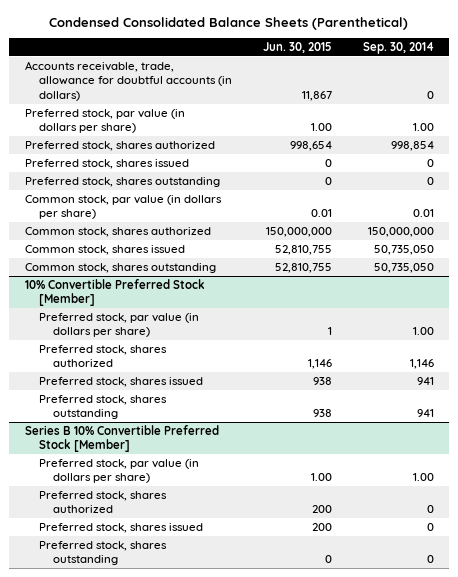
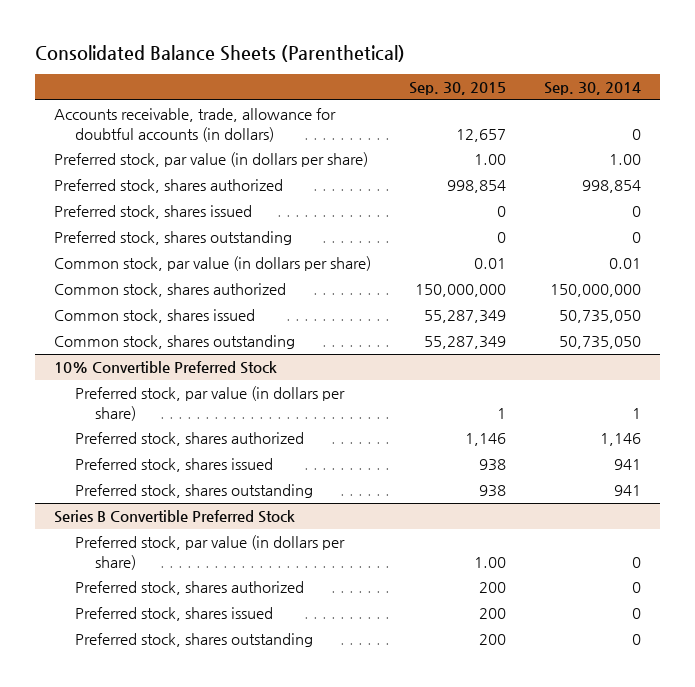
- Condensed Consolidated Balance Sheets (Parenthetical)
+ Consolidated Balance Sheets (Parenthetical)
- | Jun. 30, 2015 | Sep. 30, 2014
+ | Sep. 30, 2015 | Sep. 30, 2014
- 10% Convertible Preferred Stock [Member]
- Preferred stock, par value (in dollars per share) | 1 | 1.00
+ 10% Convertible Preferred Stock
+ Preferred stock, par value (in dollars per share) | 1 | 1
- Series B 10% Convertible Preferred Stock [Member]
- Preferred stock, par value (in dollars per share) | 1.00 | 1.00
+ Series B Convertible Preferred Stock
+ Preferred stock, par value (in dollars per share) | 1.00 | 0

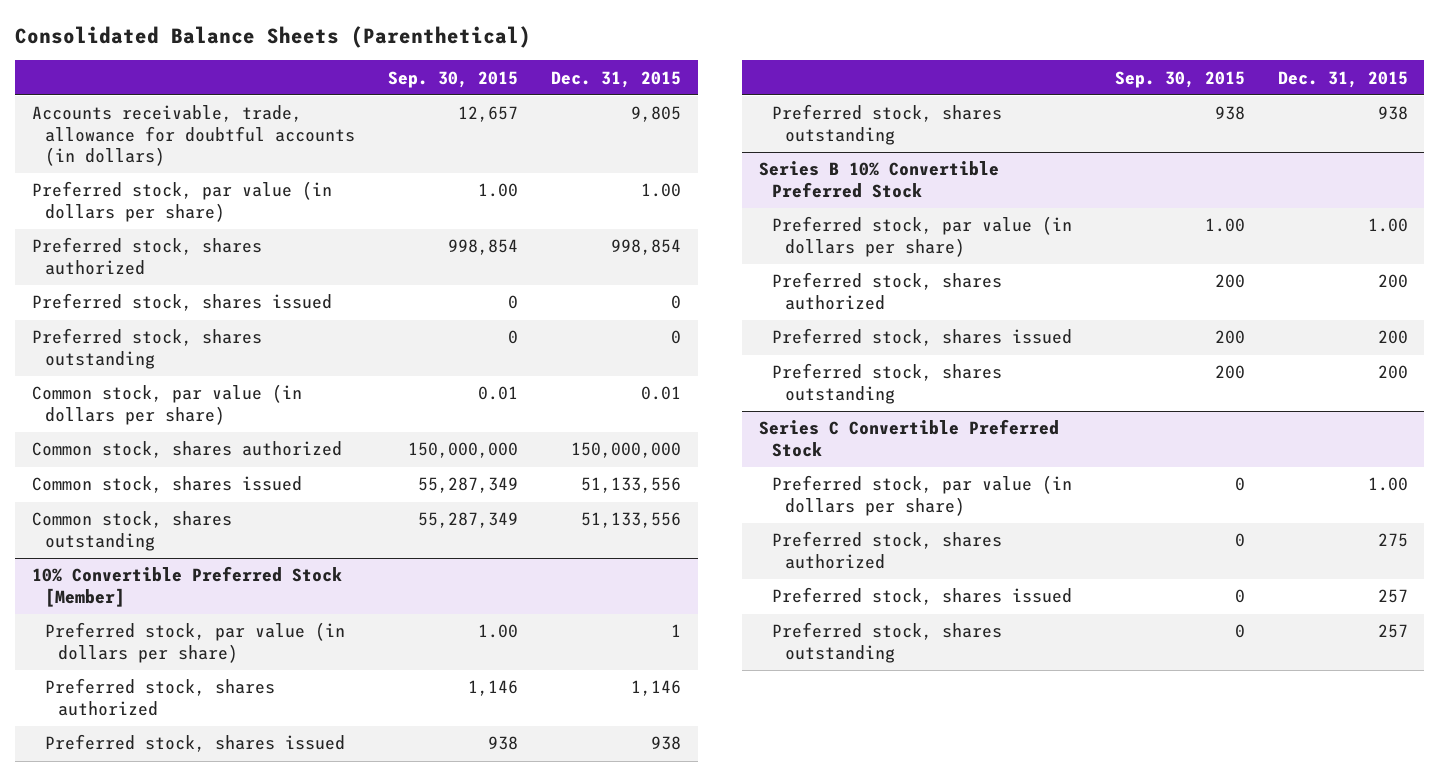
- | Sep. 30, 2015 | Sep. 30, 2014
+ | Sep. 30, 2015 | Dec. 31, 2015
- 10% Convertible Preferred Stock
- Preferred stock, par value (in dollars per share) | 1 | 1
+ 10% Convertible Preferred Stock [Member]
+ Preferred stock, par value (in dollars per share) | 1.00 | 1
- Series B Convertible Preferred Stock
+ Series B 10% Convertible Preferred Stock
+ Series C Convertible Preferred Stock
+ Preferred stock, par value (in dollars per share) | 0 | 1.00
+ Preferred stock, shares authorized | 0 | 275
+ Preferred stock, shares issued | 0 | 257
+ Preferred stock, shares outstanding | 0 | 257

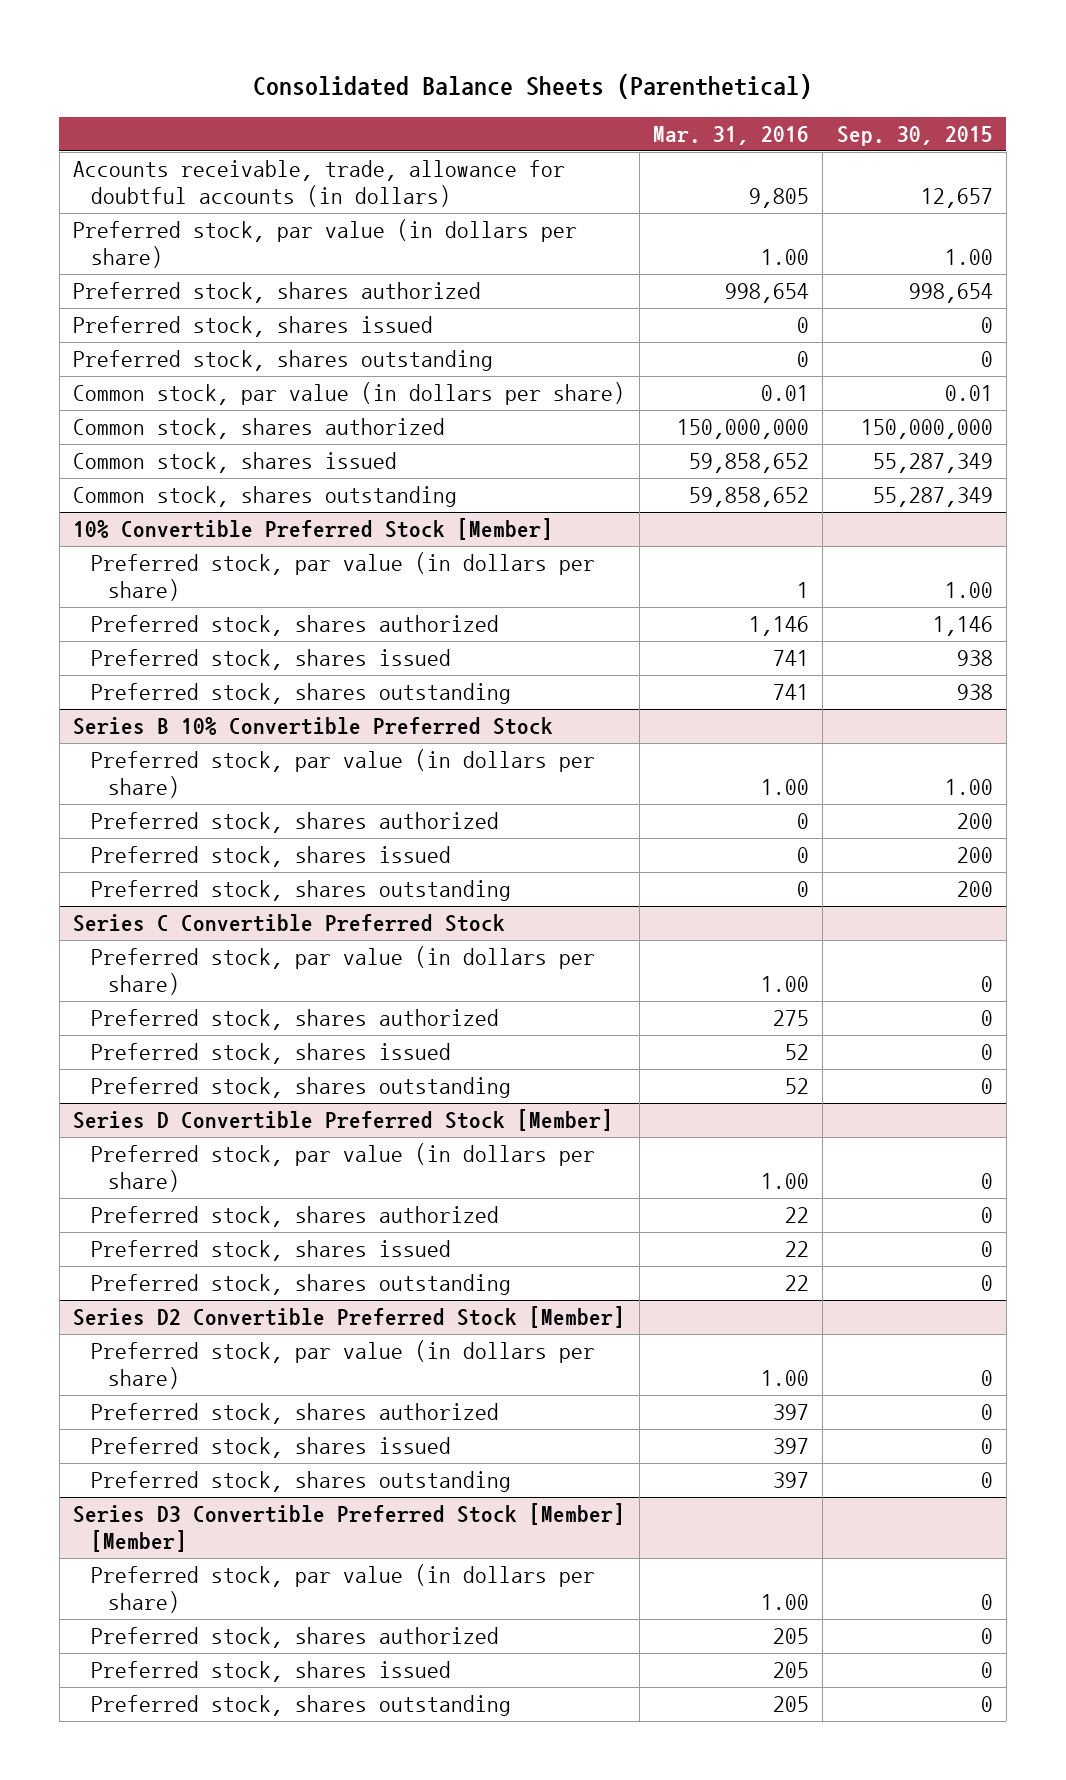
- | Sep. 30, 2015 | Dec. 31, 2015
+ | Mar. 31, 2016 | Sep. 30, 2015
- Preferred stock, shares authorized | 998,854 | 998,854
+ Preferred stock, shares authorized | 998,654 | 998,654
+ Series D Convertible Preferred Stock [Member]
+ Preferred stock, par value (in dollars per share) | 1.00 | 0
+ Preferred stock, shares authorized | 22 | 0
+ Preferred stock, shares issued | 22 | 0
+ Preferred stock, shares outstanding | 22 | 0
+ Series D2 Convertible Preferred Stock [Member]
+ Preferred stock, par value (in dollars per share) | 1.00 | 0
+ Preferred stock, shares authorized | 397 | 0
+ Preferred stock, shares issued | 397 | 0
+ Preferred stock, shares outstanding | 397 | 0
+ Series D3 Convertible Preferred Stock [Member] [Member]
+ Preferred stock, par value (in dollars per share) | 1.00 | 0
+ Preferred stock, shares authorized | 205 | 0
+ Preferred stock, shares issued | 205 | 0
+ Preferred stock, shares outstanding | 205 | 0

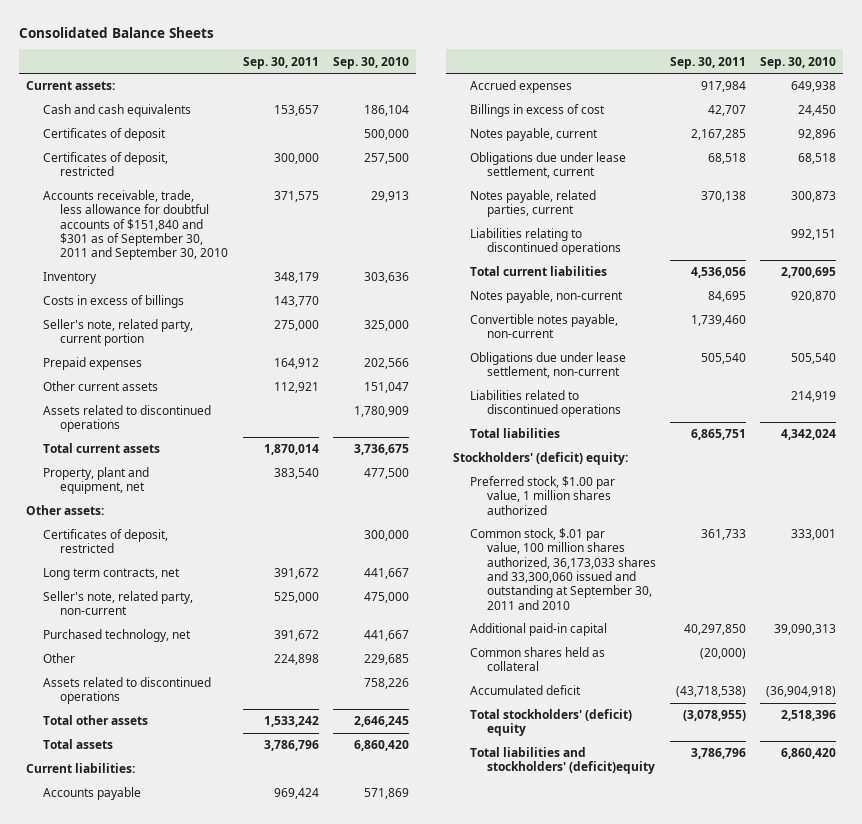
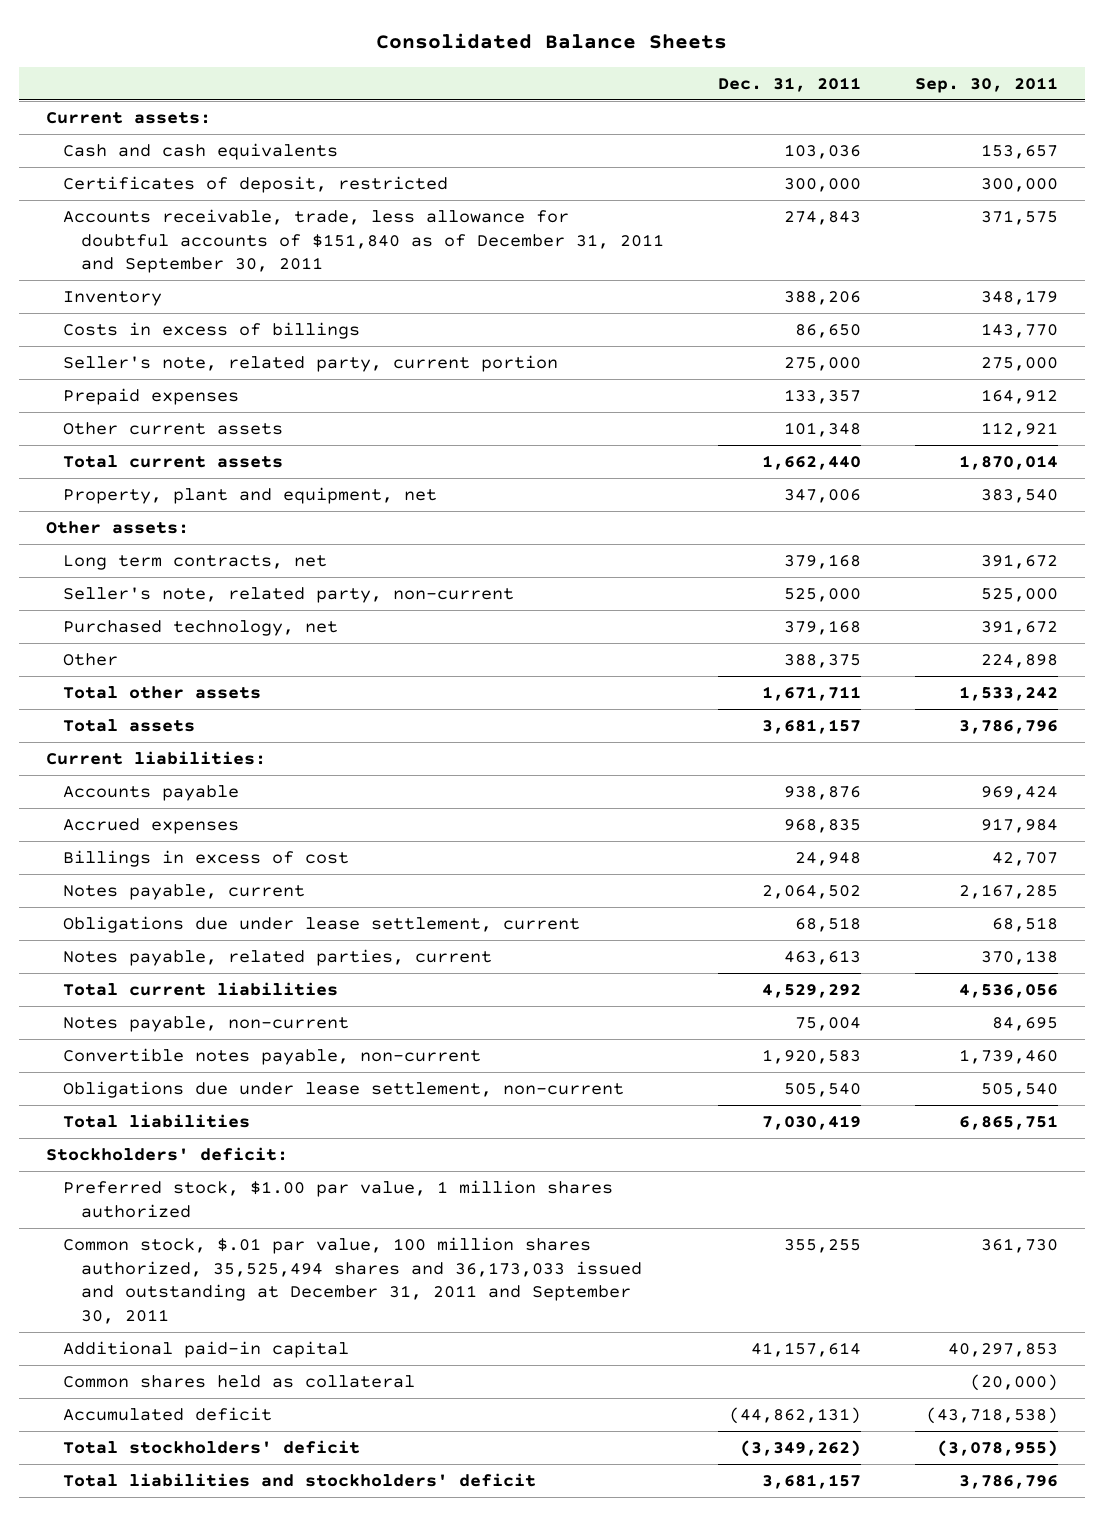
- | Sep. 30, 2011 | Sep. 30, 2010
+ | Dec. 31, 2011 | Sep. 30, 2011
- Certificates of deposit | | 500,000
- Accounts receivable, trade, less allowance for doubtful accounts of $151,840 and $301 as of September 30, 2011 and September 30, 2010 | 371,575 | 29,913
+ Accounts receivable, trade, less allowance for doubtful accounts of $151,840 as of December 31, 2011 and September 30, 2011 | 274,843 | 371,575
- Assets related to discontinued operations | | 1,780,909
- Certificates of deposit, restricted | | 300,000
- Assets related to discontinued operations | | 758,226
- Liabilities relating to discontinued operations | | 992,151
- Liabilities related to discontinued operations | | 214,919
- Stockholders' (deficit) equity:
+ Stockholders' deficit:
- Common stock, $.01 par value, 100 million shares authorized, 36,173,033 shares and 33,300,060 issued and outstanding at September 30, 2011 and 2010 | 361,733 | 333,001
- Additional paid-in capital | 40,297,850 | 39,090,313
+ Common stock, $.01 par value, 100 million shares authorized, 35,525,494 shares and 36,173,033 issued and outstanding at December 31, 2011 and September 30, 2011 | 355,255 | 361,730
+ Additional paid-in capital | 41,157,614 | 40,297,853
- Total stockholders' (deficit) equity | (3,078,955) | 2,518,396
- Total liabilities and stockholders' (deficit)equity | 3,786,796 | 6,860,420
+ Total stockholders' deficit | (3,349,262) | (3,078,955)
+ Total liabilities and stockholders' deficit | 3,681,157 | 3,786,796

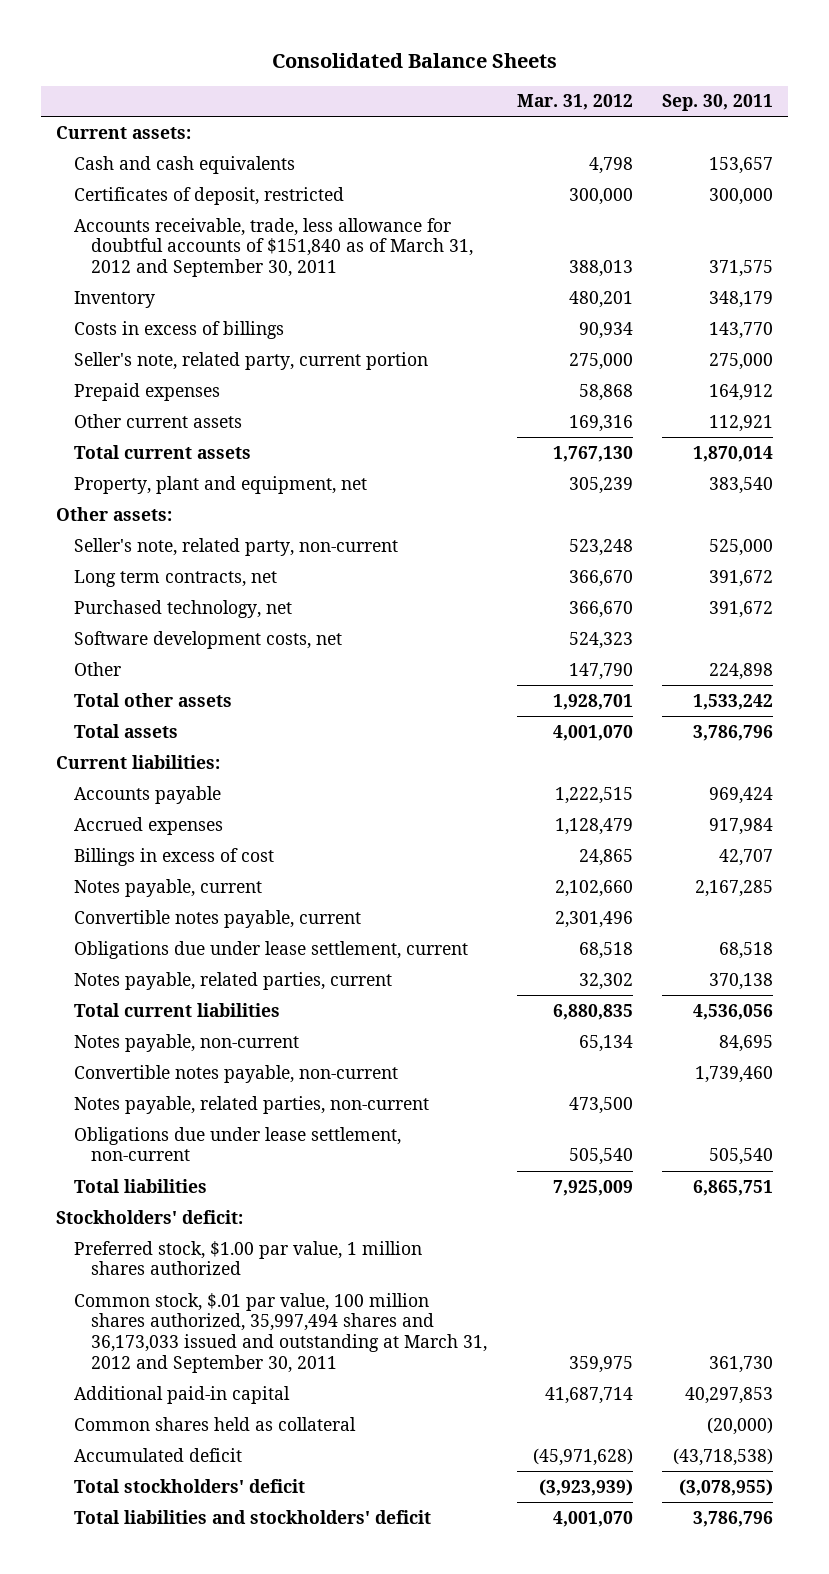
- | Dec. 31, 2011 | Sep. 30, 2011
+ | Mar. 31, 2012 | Sep. 30, 2011
- Accounts receivable, trade, less allowance for doubtful accounts of $151,840 as of December 31, 2011 and September 30, 2011 | 274,843 | 371,575
+ Accounts receivable, trade, less allowance for doubtful accounts of $151,840 as of March 31, 2012 and September 30, 2011 | 388,013 | 371,575
moved down: Long term contracts, net | 366,670 | 391,672
+ Software development costs, net | 524,323 |
+ Convertible notes payable, current | 2,301,496 |
+ Notes payable, related parties, non-current | 473,500 |
- Common stock, $.01 par value, 100 million shares authorized, 35,525,494 shares and 36,173,033 issued and outstanding at December 31, 2011 and September 30, 2011 | 355,255 | 361,730
+ Common stock, $.01 par value, 100 million shares authorized, 35,997,494 shares and 36,173,033 issued and outstanding at March 31, 2012 and September 30, 2011 | 359,975 | 361,730

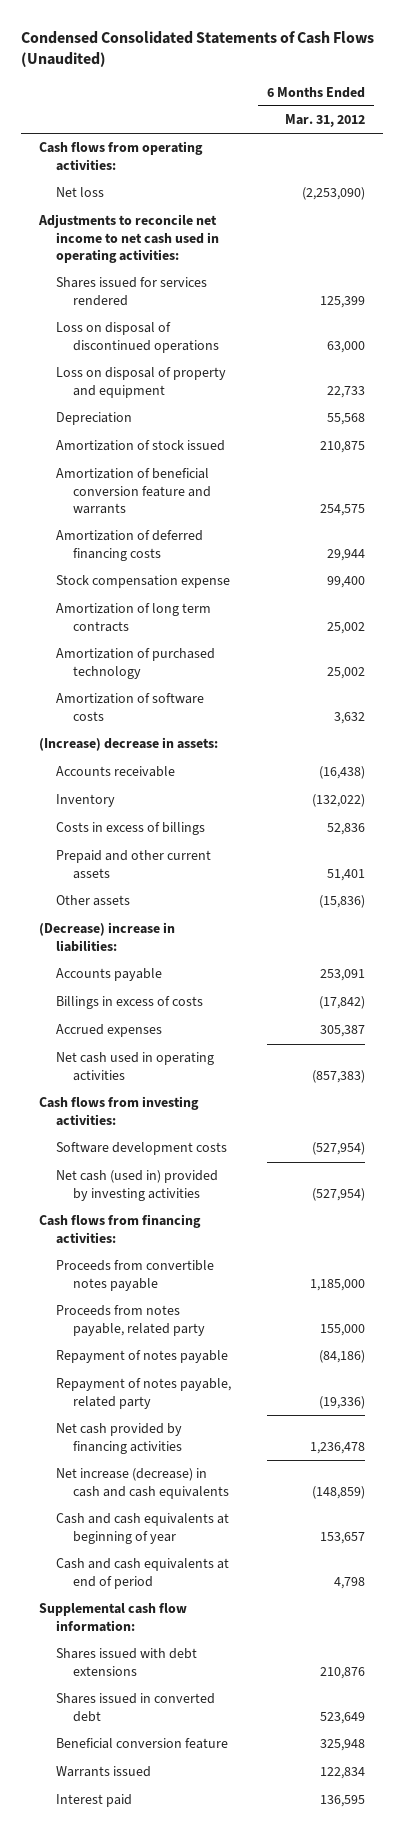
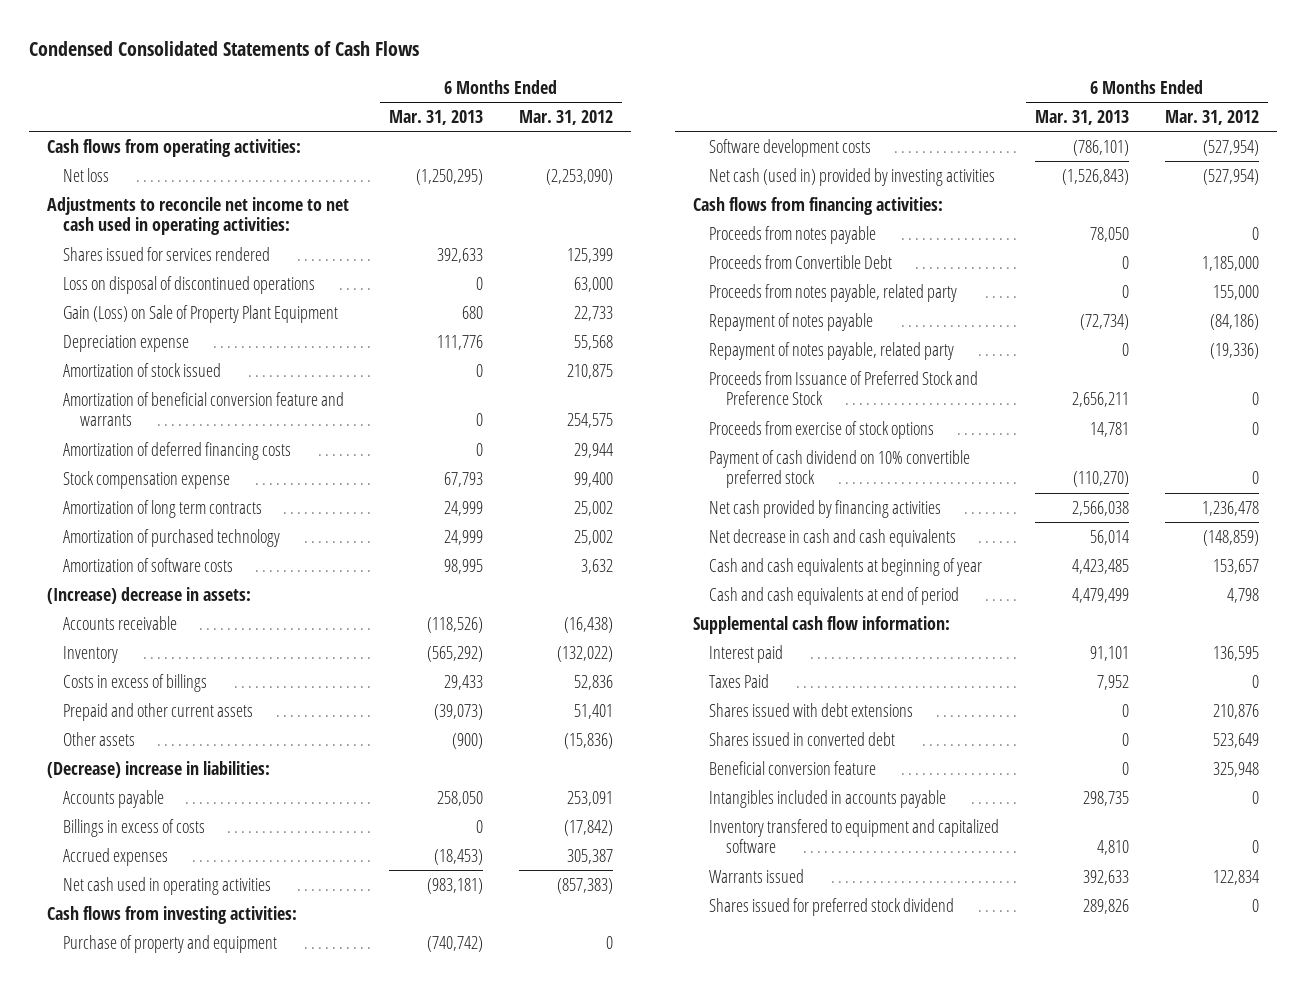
- Condensed Consolidated Statements of Cash Flows (Unaudited)
+ Condensed Consolidated Statements of Cash Flows
- | 6 Months Ended Mar. 31, 2012
+ | 6 Months Ended Mar. 31, 2013 | 6 Months Ended Mar. 31, 2012
- Loss on disposal of property and equipment | 22,733
- Depreciation | 55,568
+ Gain (Loss) on Sale of Property Plant Equipment | 680 | 22,733
+ Depreciation expense | 111,776 | 55,568
+ Purchase of property and equipment | (740,742) | 0
- Proceeds from convertible notes payable | 1,185,000
+ Proceeds from notes payable | 78,050 | 0
+ Proceeds from Convertible Debt | 0 | 1,185,000
+ Proceeds from Issuance of Preferred Stock and Preference Stock | 2,656,211 | 0
+ Proceeds from exercise of stock options | 14,781 | 0
+ Payment of cash dividend on 10% convertible preferred stock | (110,270) | 0
- Net increase (decrease) in cash and cash equivalents | (148,859)
+ Net decrease in cash and cash equivalents | 56,014 | (148,859)
moved up: Interest paid | 91,101 | 136,595
+ Taxes Paid | 7,952 | 0
+ Intangibles included in accounts payable | 298,735 | 0
+ Inventory transfered to equipment and capitalized software | 4,810 | 0
+ Shares issued for preferred stock dividend | 289,826 | 0

